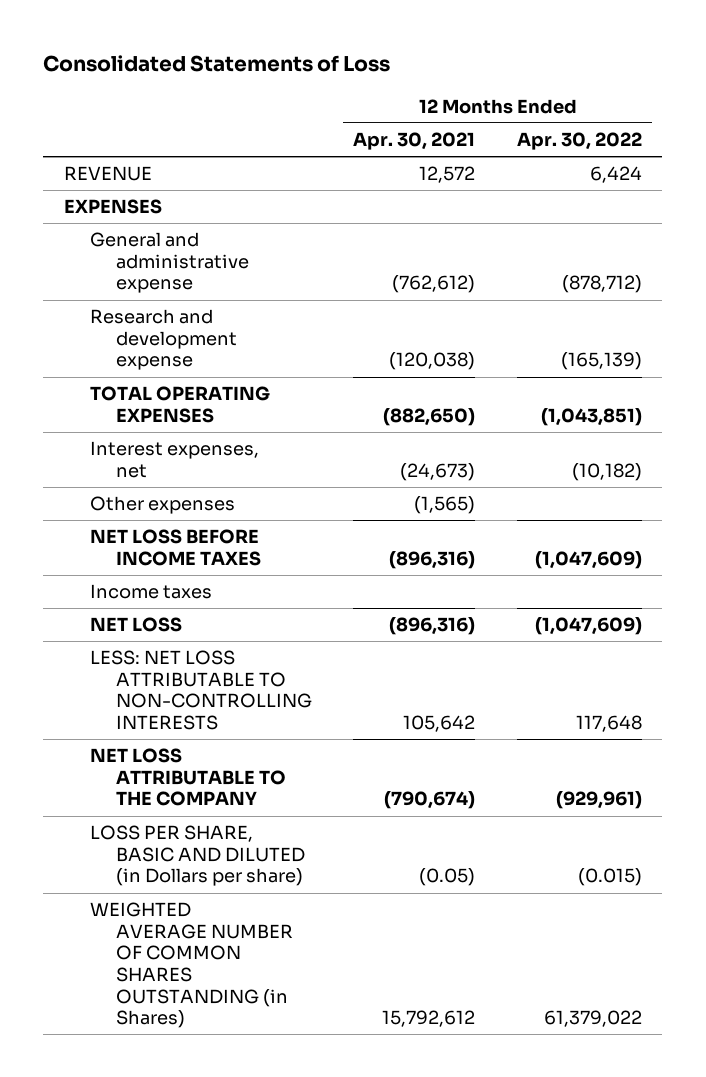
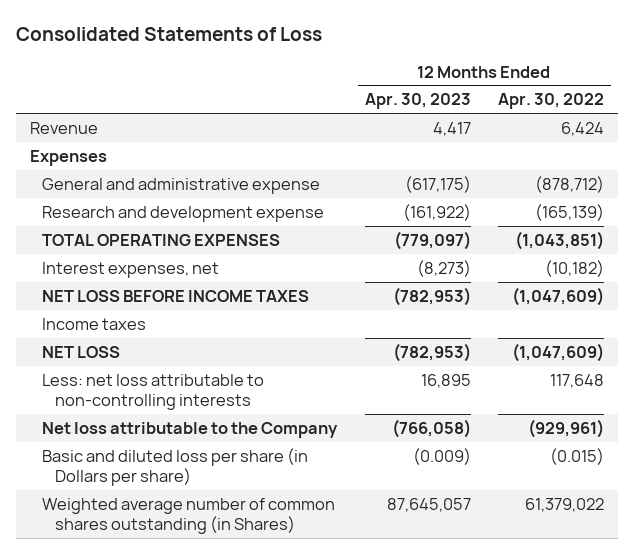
- | 12 Months Ended Apr. 30, 2021 | 12 Months Ended Apr. 30, 2022
+ | 12 Months Ended Apr. 30, 2023 | 12 Months Ended Apr. 30, 2022
- REVENUE | 12,572 | 6,424
- EXPENSES
+ Revenue | 4,417 | 6,424
+ Expenses
- Other expenses | (1,565) |
- LESS: NET LOSS ATTRIBUTABLE TO NON-CONTROLLING INTERESTS | 105,642 | 117,648
- NET LOSS ATTRIBUTABLE TO THE COMPANY | (790,674) | (929,961)
- LOSS PER SHARE, BASIC AND DILUTED (in Dollars per share) | (0.05) | (0.015)
- WEIGHTED AVERAGE NUMBER OF COMMON SHARES OUTSTANDING (in Shares) | 15,792,612 | 61,379,022
+ Less: net loss attributable to non-controlling interests | 16,895 | 117,648
+ Net loss attributable to the Company | (766,058) | (929,961)
+ Basic and diluted loss per share (in Dollars per share) | (0.009) | (0.015)
+ Weighted average number of common shares outstanding (in Shares) | 87,645,057 | 61,379,022

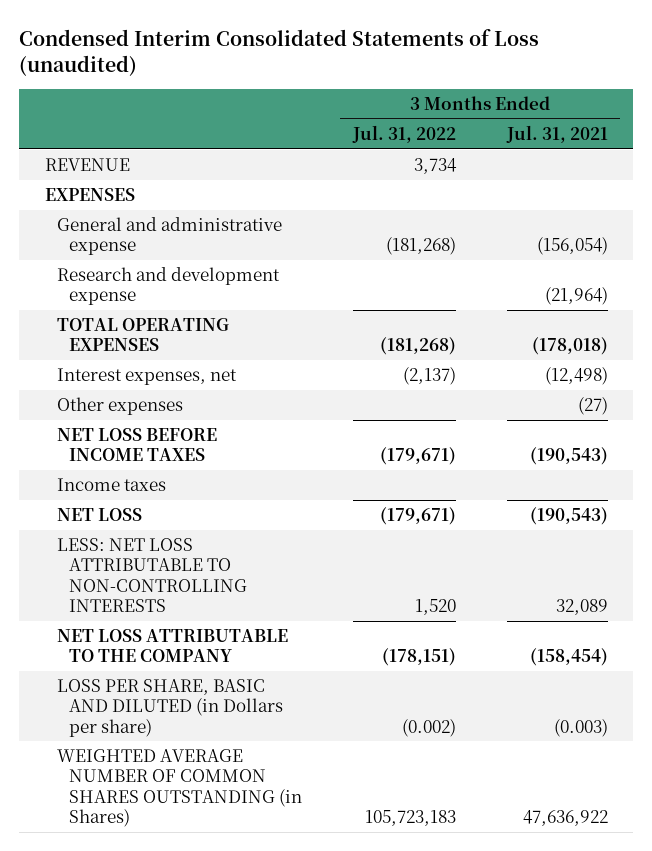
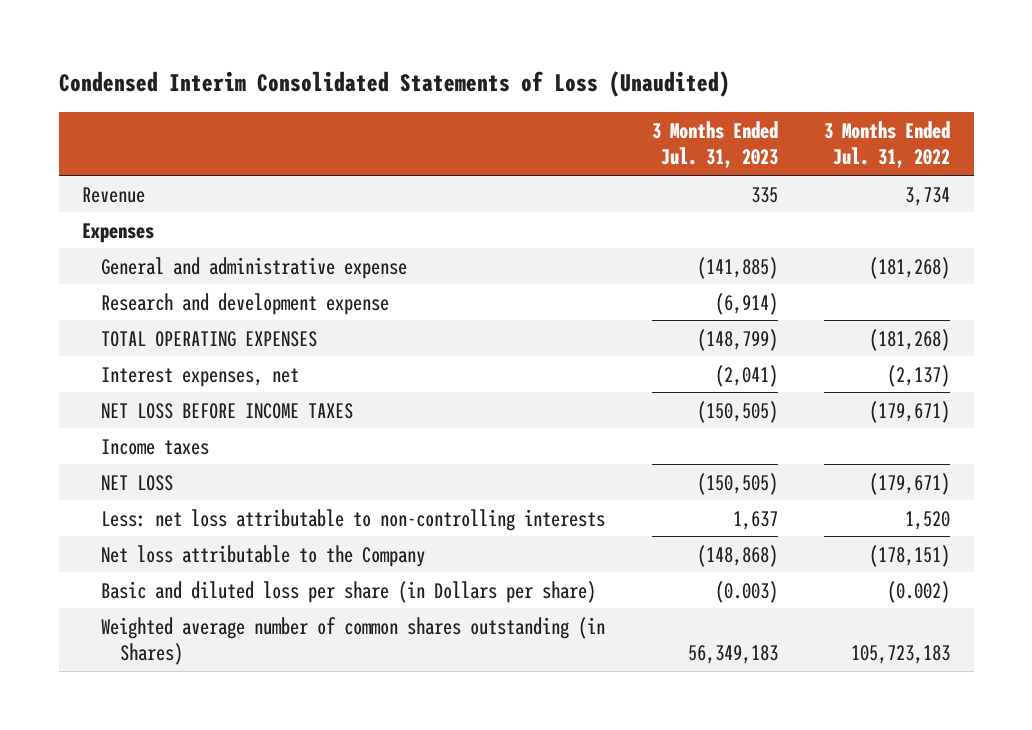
- Condensed Interim Consolidated Statements of Loss (unaudited)
+ Condensed Interim Consolidated Statements of Loss (Unaudited)
- | 3 Months Ended Jul. 31, 2022 | 3 Months Ended Jul. 31, 2021
+ | 3 Months Ended Jul. 31, 2023 | 3 Months Ended Jul. 31, 2022
- REVENUE | 3,734 |
- EXPENSES
+ Revenue | 335 | 3,734
+ Expenses
- Other expenses | | (27)
- LESS: NET LOSS ATTRIBUTABLE TO NON-CONTROLLING INTERESTS | 1,520 | 32,089
- NET LOSS ATTRIBUTABLE TO THE COMPANY | (178,151) | (158,454)
- LOSS PER SHARE, BASIC AND DILUTED (in Dollars per share) | (0.002) | (0.003)
- WEIGHTED AVERAGE NUMBER OF COMMON SHARES OUTSTANDING (in Shares) | 105,723,183 | 47,636,922
+ Less: net loss attributable to non-controlling interests | 1,637 | 1,520
+ Net loss attributable to the Company | (148,868) | (178,151)
+ Basic and diluted loss per share (in Dollars per share) | (0.003) | (0.002)
+ Weighted average number of common shares outstanding (in Shares) | 56,349,183 | 105,723,183

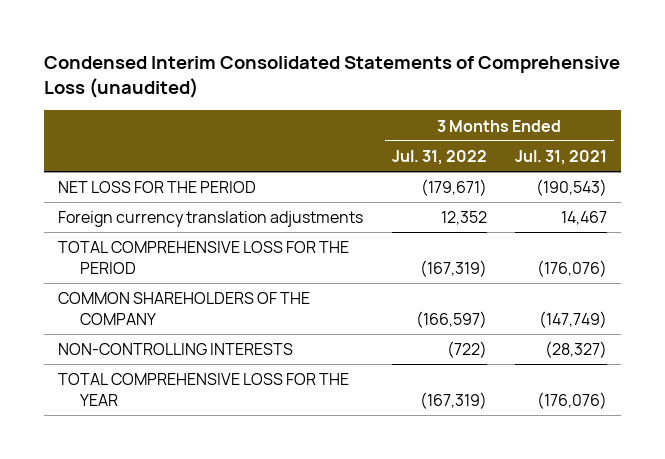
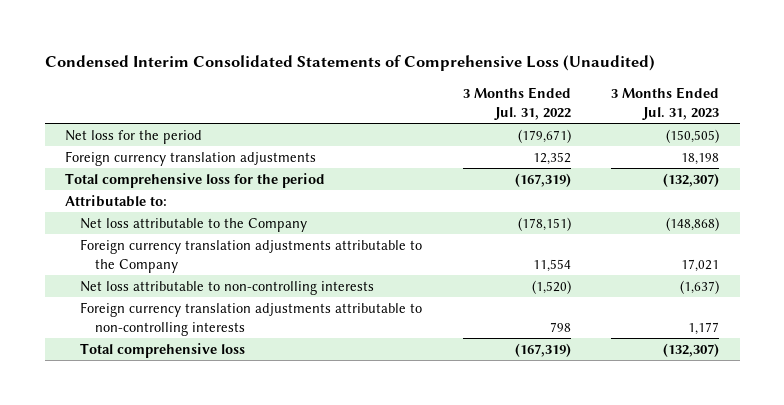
- Condensed Interim Consolidated Statements of Comprehensive Loss (unaudited)
+ Condensed Interim Consolidated Statements of Comprehensive Loss (Unaudited)
- | 3 Months Ended Jul. 31, 2022 | 3 Months Ended Jul. 31, 2021
+ | 3 Months Ended Jul. 31, 2022 | 3 Months Ended Jul. 31, 2023
- NET LOSS FOR THE PERIOD | (179,671) | (190,543)
+ Net loss for the period | (179,671) | (150,505)
- TOTAL COMPREHENSIVE LOSS FOR THE PERIOD | (167,319) | (176,076)
- COMMON SHAREHOLDERS OF THE COMPANY | (166,597) | (147,749)
- NON-CONTROLLING INTERESTS | (722) | (28,327)
- TOTAL COMPREHENSIVE LOSS FOR THE YEAR | (167,319) | (176,076)
+ Total comprehensive loss for the period | (167,319) | (132,307)
+ Attributable to:
+ Net loss attributable to the Company | (178,151) | (148,868)
+ Foreign currency translation adjustments attributable to the Company | 11,554 | 17,021
+ Net loss attributable to non-controlling interests | (1,520) | (1,637)
+ Foreign currency translation adjustments attributable to non-controlling interests | 798 | 1,177
+ Total comprehensive loss | (167,319) | (132,307)

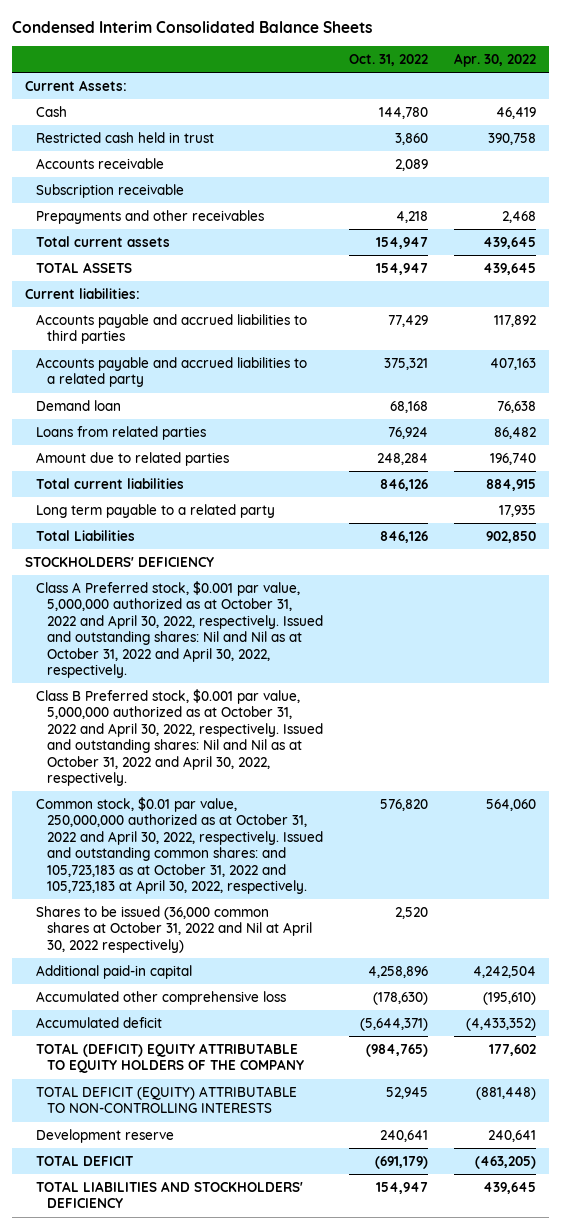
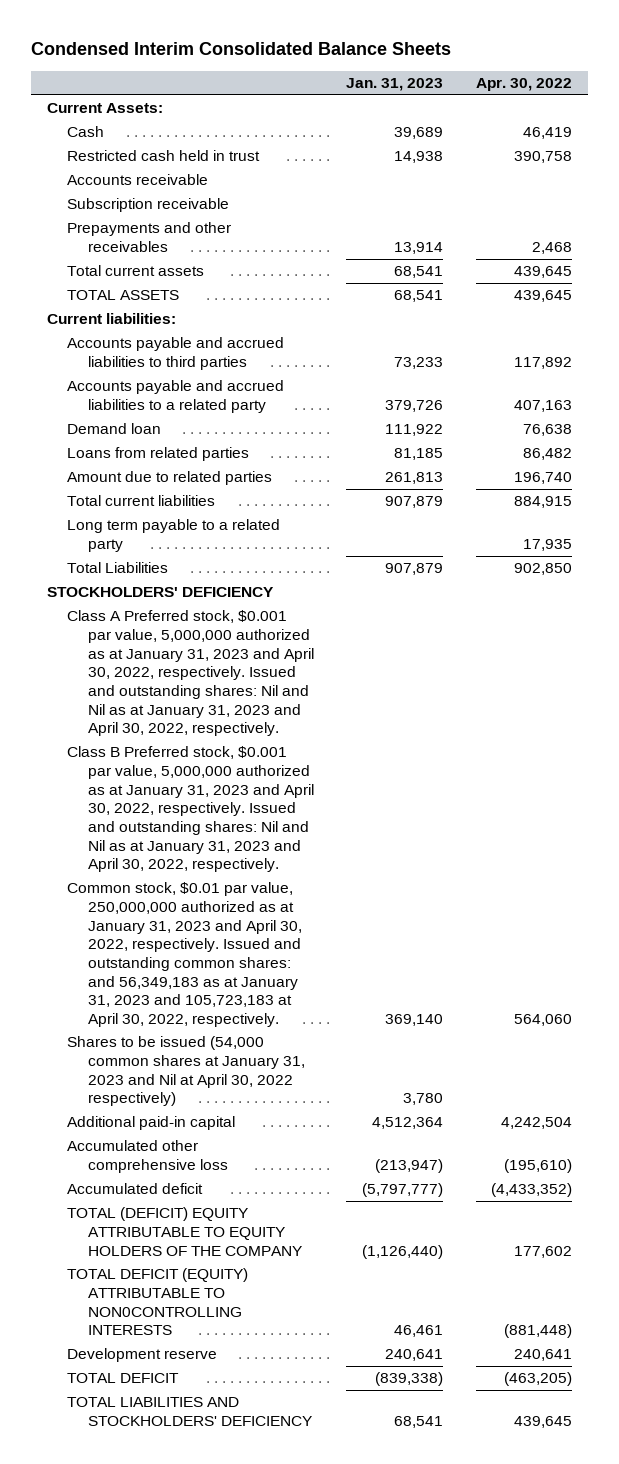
- | Oct. 31, 2022 | Apr. 30, 2022
+ | Jan. 31, 2023 | Apr. 30, 2022
- Class A Preferred stock, $0.001 par value, 5,000,000 authorized as at October 31, 2022 and April 30, 2022, respectively. Issued and outstanding shares: Nil and Nil as at October 31, 2022 and April 30, 2022, respectively.
- Class B Preferred stock, $0.001 par value, 5,000,000 authorized as at October 31, 2022 and April 30, 2022, respectively. Issued and outstanding shares: Nil and Nil as at October 31, 2022 and April 30, 2022, respectively.
- Common stock, $0.01 par value, 250,000,000 authorized as at October 31, 2022 and April 30, 2022, respectively. Issued and outstanding common shares: and 105,723,183 as at October 31, 2022 and 105,723,183 at April 30, 2022, respectively. | 576,820 | 564,060
- Shares to be issued (36,000 common shares at October 31, 2022 and Nil at April 30, 2022 respectively) | 2,520 |
+ Class A Preferred stock, $0.001 par value, 5,000,000 authorized as at January 31, 2023 and April 30, 2022, respectively. Issued and outstanding shares: Nil and Nil as at January 31, 2023 and April 30, 2022, respectively.
+ Class B Preferred stock, $0.001 par value, 5,000,000 authorized as at January 31, 2023 and April 30, 2022, respectively. Issued and outstanding shares: Nil and Nil as at January 31, 2023 and April 30, 2022, respectively.
+ Common stock, $0.01 par value, 250,000,000 authorized as at January 31, 2023 and April 30, 2022, respectively. Issued and outstanding common shares: and 56,349,183 as at January 31, 2023 and 105,723,183 at April 30, 2022, respectively. | 369,140 | 564,060
+ Shares to be issued (54,000 common shares at January 31, 2023 and Nil at April 30, 2022 respectively) | 3,780 |
- TOTAL DEFICIT (EQUITY) ATTRIBUTABLE TO NON-CONTROLLING INTERESTS | 52,945 | (881,448)
+ TOTAL DEFICIT (EQUITY) ATTRIBUTABLE TO NON0CONTROLLING INTERESTS | 46,461 | (881,448)

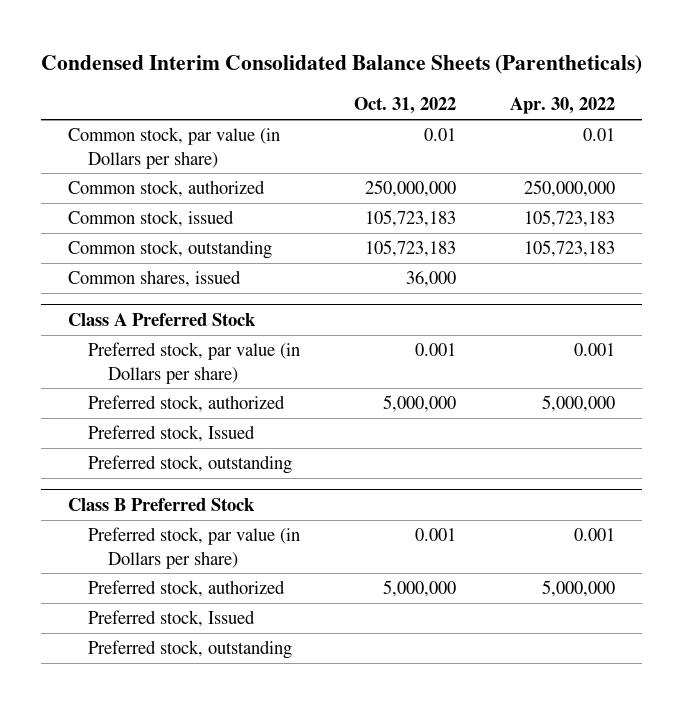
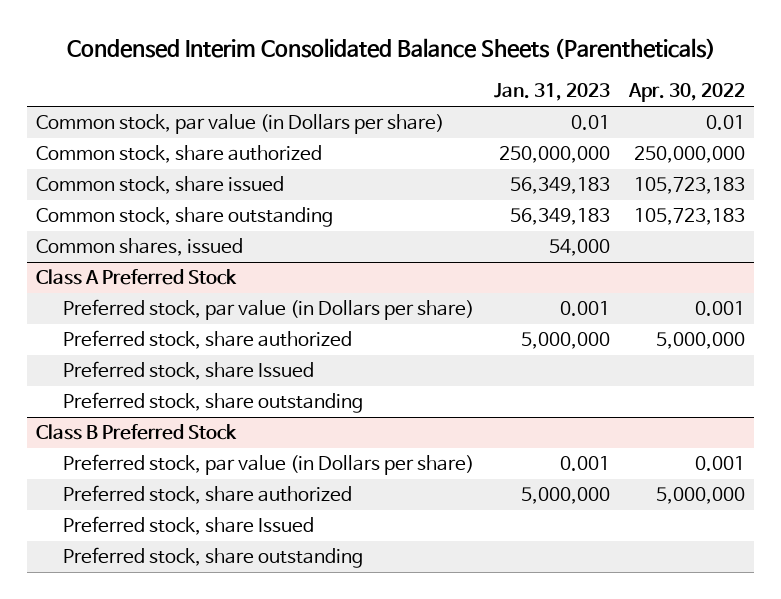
- | Oct. 31, 2022 | Apr. 30, 2022
+ | Jan. 31, 2023 | Apr. 30, 2022
- Common stock, authorized | 250,000,000 | 250,000,000
- Common stock, issued | 105,723,183 | 105,723,183
- Common stock, outstanding | 105,723,183 | 105,723,183
+ Common stock, share authorized | 250,000,000 | 250,000,000
+ Common stock, share issued | 56,349,183 | 105,723,183
+ Common stock, share outstanding | 56,349,183 | 105,723,183
@ Class A Preferred Stock
- Preferred stock, authorized | 5,000,000 | 5,000,000
- Preferred stock, Issued
- Preferred stock, outstanding
+ Preferred stock, share authorized | 5,000,000 | 5,000,000
+ Preferred stock, share Issued
+ Preferred stock, share outstanding
@ Class B Preferred Stock
- Preferred stock, authorized | 5,000,000 | 5,000,000
- Preferred stock, Issued
- Preferred stock, outstanding
+ Preferred stock, share authorized | 5,000,000 | 5,000,000
+ Preferred stock, share Issued
+ Preferred stock, share outstanding

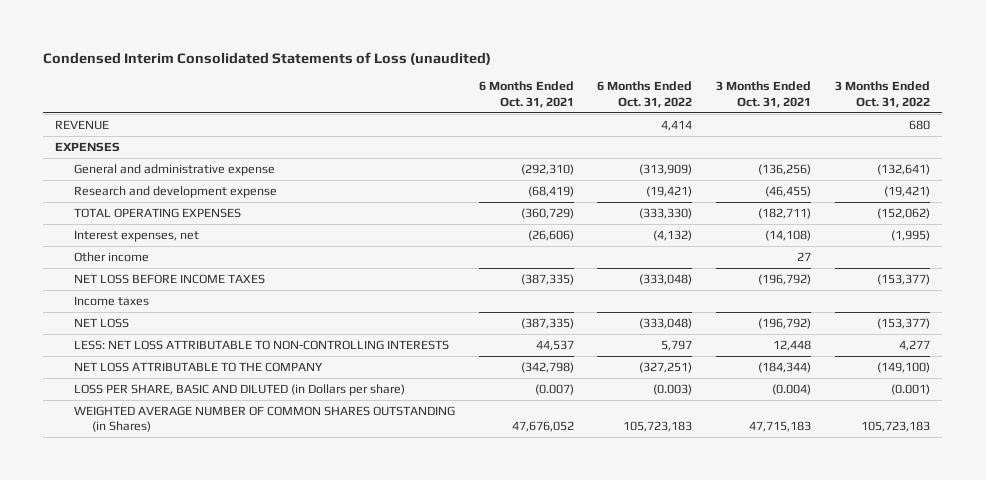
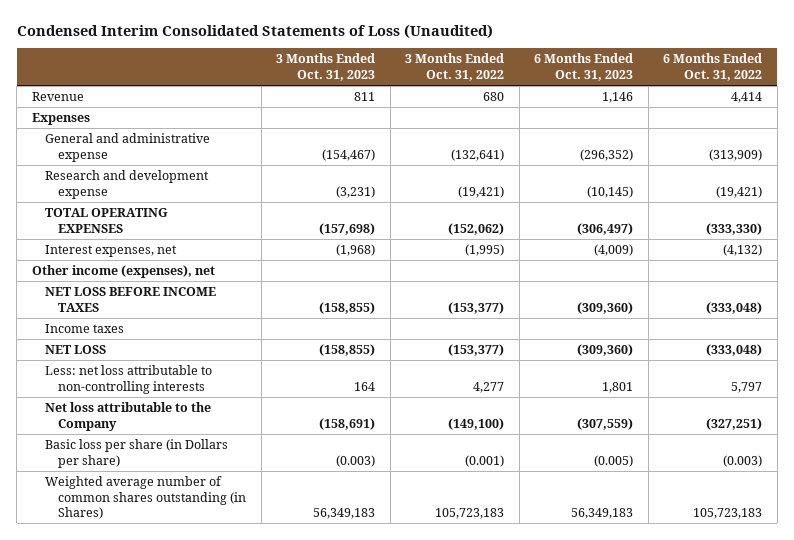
- Condensed Interim Consolidated Statements of Loss (unaudited)
+ Condensed Interim Consolidated Statements of Loss (Unaudited)
- | 6 Months Ended Oct. 31, 2021 | 6 Months Ended Oct. 31, 2022 | 3 Months Ended Oct. 31, 2021 | 3 Months Ended Oct. 31, 2022
+ | 3 Months Ended Oct. 31, 2023 | 3 Months Ended Oct. 31, 2022 | 6 Months Ended Oct. 31, 2023 | 6 Months Ended Oct. 31, 2022
- REVENUE | | 4,414 | | 680
- EXPENSES
+ Revenue | 811 | 680 | 1,146 | 4,414
+ Expenses
- Other income | | | 27 |
+ Other income (expenses), net
- LESS: NET LOSS ATTRIBUTABLE TO NON-CONTROLLING INTERESTS | 44,537 | 5,797 | 12,448 | 4,277
- NET LOSS ATTRIBUTABLE TO THE COMPANY | (342,798) | (327,251) | (184,344) | (149,100)
- LOSS PER SHARE, BASIC AND DILUTED (in Dollars per share) | (0.007) | (0.003) | (0.004) | (0.001)
- WEIGHTED AVERAGE NUMBER OF COMMON SHARES OUTSTANDING (in Shares) | 47,676,052 | 105,723,183 | 47,715,183 | 105,723,183
+ Less: net loss attributable to non-controlling interests | 164 | 4,277 | 1,801 | 5,797
+ Net loss attributable to the Company | (158,691) | (149,100) | (307,559) | (327,251)
+ Basic loss per share (in Dollars per share) | (0.003) | (0.001) | (0.005) | (0.003)
+ Weighted average number of common shares outstanding (in Shares) | 56,349,183 | 105,723,183 | 56,349,183 | 105,723,183

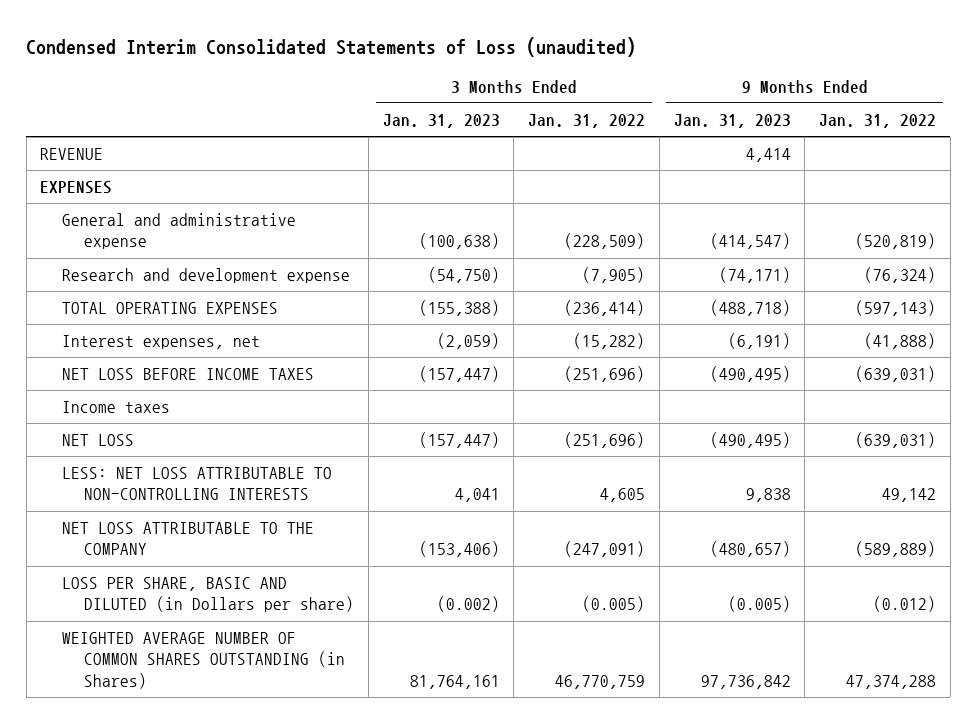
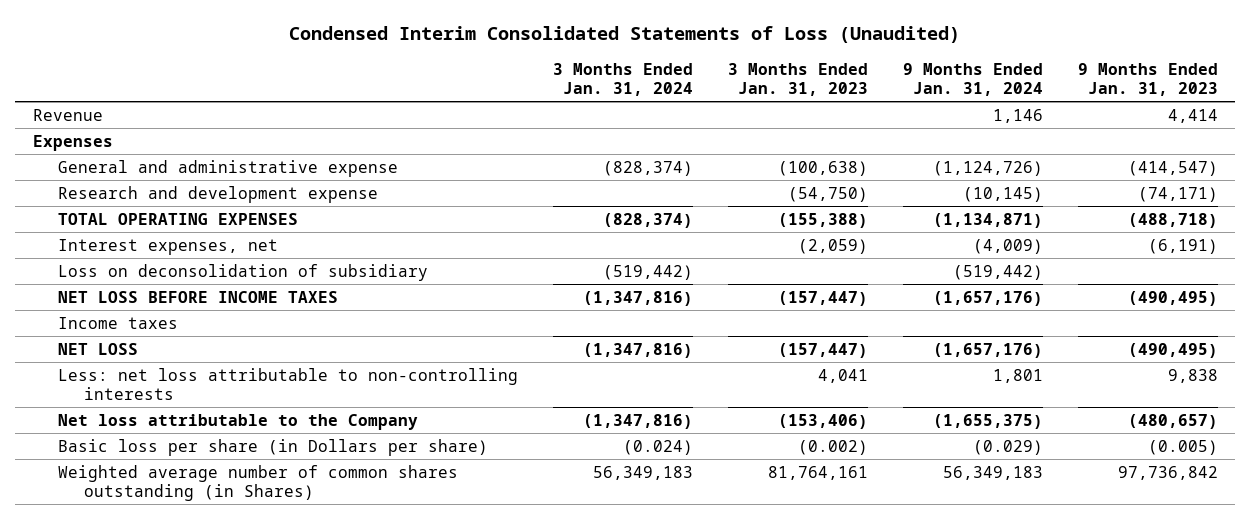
- Condensed Interim Consolidated Statements of Loss (unaudited)
+ Condensed Interim Consolidated Statements of Loss (Unaudited)
- | 3 Months Ended Jan. 31, 2023 | 3 Months Ended Jan. 31, 2022 | 9 Months Ended Jan. 31, 2023 | 9 Months Ended Jan. 31, 2022
+ | 3 Months Ended Jan. 31, 2024 | 3 Months Ended Jan. 31, 2023 | 9 Months Ended Jan. 31, 2024 | 9 Months Ended Jan. 31, 2023
- REVENUE | | | 4,414 |
- EXPENSES
+ Revenue | | | 1,146 | 4,414
+ Expenses
+ Loss on deconsolidation of subsidiary | (519,442) | | (519,442) |
- LESS: NET LOSS ATTRIBUTABLE TO NON-CONTROLLING INTERESTS | 4,041 | 4,605 | 9,838 | 49,142
- NET LOSS ATTRIBUTABLE TO THE COMPANY | (153,406) | (247,091) | (480,657) | (589,889)
- LOSS PER SHARE, BASIC AND DILUTED (in Dollars per share) | (0.002) | (0.005) | (0.005) | (0.012)
- WEIGHTED AVERAGE NUMBER OF COMMON SHARES OUTSTANDING (in Shares) | 81,764,161 | 46,770,759 | 97,736,842 | 47,374,288
+ Less: net loss attributable to non-controlling interests | | 4,041 | 1,801 | 9,838
+ Net loss attributable to the Company | (1,347,816) | (153,406) | (1,655,375) | (480,657)
+ Basic loss per share (in Dollars per share) | (0.024) | (0.002) | (0.029) | (0.005)
+ Weighted average number of common shares outstanding (in Shares) | 56,349,183 | 81,764,161 | 56,349,183 | 97,736,842

